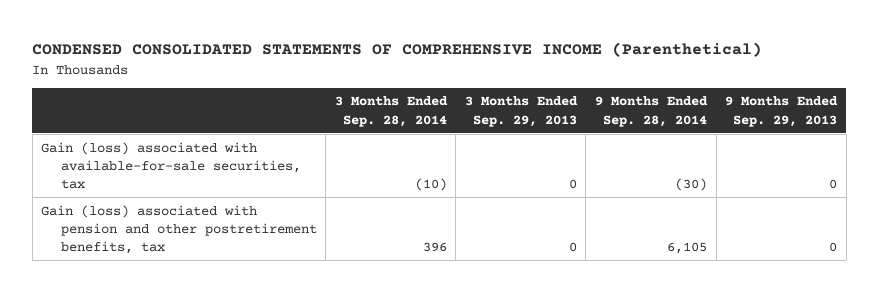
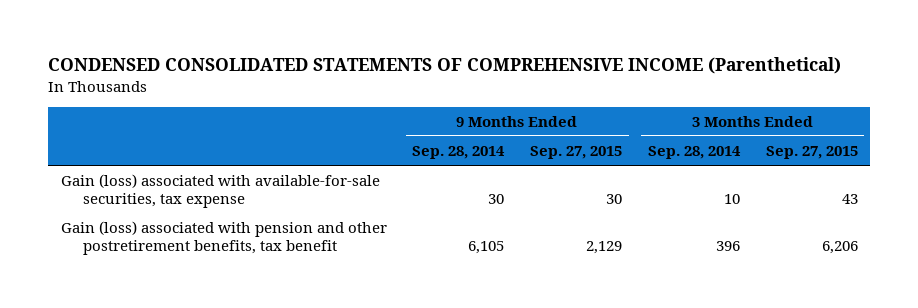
- | 3 Months Ended Sep. 28, 2014 | 3 Months Ended Sep. 29, 2013 | 9 Months Ended Sep. 28, 2014 | 9 Months Ended Sep. 29, 2013
+ | 9 Months Ended Sep. 28, 2014 | 9 Months Ended Sep. 27, 2015 | 3 Months Ended Sep. 28, 2014 | 3 Months Ended Sep. 27, 2015
- Gain (loss) associated with available-for-sale securities, tax | (10) | 0 | (30) | 0
- Gain (loss) associated with pension and other postretirement benefits, tax | 396 | 0 | 6,105 | 0
+ Gain (loss) associated with available-for-sale securities, tax expense | 30 | 30 | 10 | 43
+ Gain (loss) associated with pension and other postretirement benefits, tax benefit | 6,105 | 2,129 | 396 | 6,206

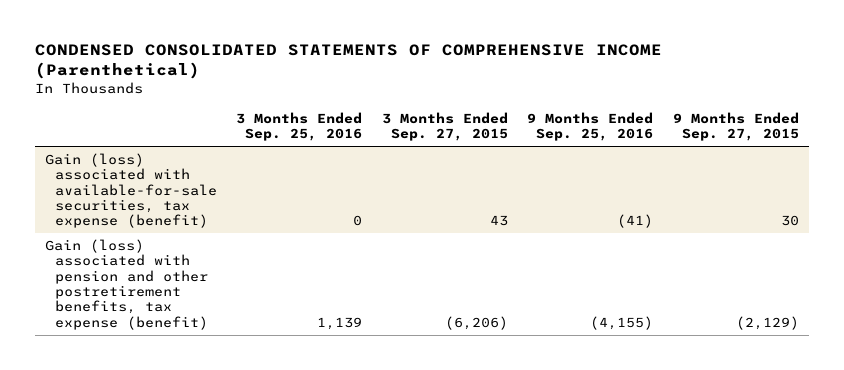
- | 9 Months Ended Sep. 28, 2014 | 9 Months Ended Sep. 27, 2015 | 3 Months Ended Sep. 28, 2014 | 3 Months Ended Sep. 27, 2015
+ | 3 Months Ended Sep. 25, 2016 | 3 Months Ended Sep. 27, 2015 | 9 Months Ended Sep. 25, 2016 | 9 Months Ended Sep. 27, 2015
- Gain (loss) associated with available-for-sale securities, tax expense | 30 | 30 | 10 | 43
- Gain (loss) associated with pension and other postretirement benefits, tax benefit | 6,105 | 2,129 | 396 | 6,206
+ Gain (loss) associated with available-for-sale securities, tax expense (benefit) | 0 | 43 | (41) | 30
+ Gain (loss) associated with pension and other postretirement benefits, tax expense (benefit) | 1,139 | (6,206) | (4,155) | (2,129)

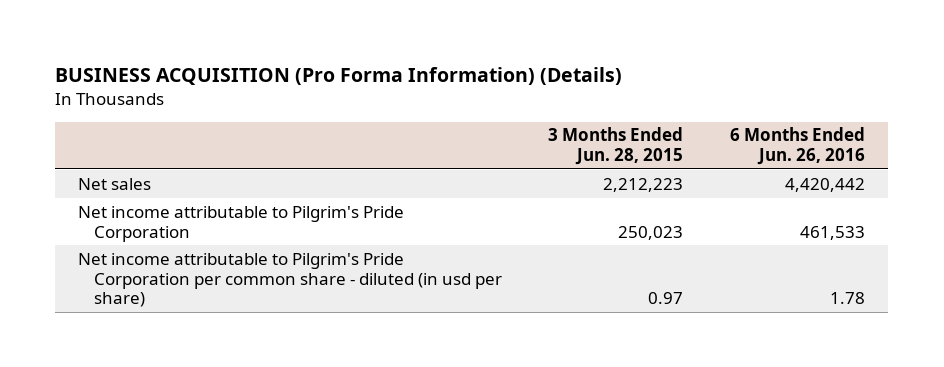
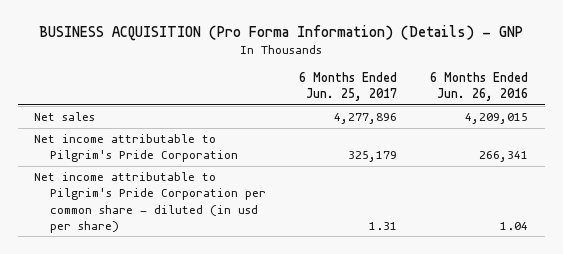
- BUSINESS ACQUISITION (Pro Forma Information) (Details)
+ BUSINESS ACQUISITION (Pro Forma Information) (Details) - GNP
- | 3 Months Ended Jun. 28, 2015 | 6 Months Ended Jun. 26, 2016
+ | 6 Months Ended Jun. 25, 2017 | 6 Months Ended Jun. 26, 2016
- Net sales | 2,212,223 | 4,420,442
- Net income attributable to Pilgrim's Pride Corporation | 250,023 | 461,533
- Net income attributable to Pilgrim's Pride Corporation per common share - diluted (in usd per share) | 0.97 | 1.78
+ Net sales | 4,277,896 | 4,209,015
+ Net income attributable to Pilgrim's Pride Corporation | 325,179 | 266,341
+ Net income attributable to Pilgrim's Pride Corporation per common share - diluted (in usd per share) | 1.31 | 1.04

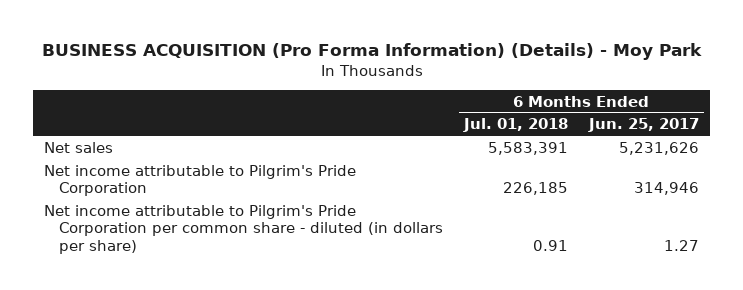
- BUSINESS ACQUISITION (Pro Forma Information) (Details) - GNP
+ BUSINESS ACQUISITION (Pro Forma Information) (Details) - Moy Park
- | 6 Months Ended Jun. 25, 2017 | 6 Months Ended Jun. 26, 2016
+ | 6 Months Ended Jul. 01, 2018 | 6 Months Ended Jun. 25, 2017
- Net sales | 4,277,896 | 4,209,015
- Net income attributable to Pilgrim's Pride Corporation | 325,179 | 266,341
- Net income attributable to Pilgrim's Pride Corporation per common share - diluted (in usd per share) | 1.31 | 1.04
+ Net sales | 5,583,391 | 5,231,626
+ Net income attributable to Pilgrim's Pride Corporation | 226,185 | 314,946
+ Net income attributable to Pilgrim's Pride Corporation per common share - diluted (in dollars per share) | 0.91 | 1.27

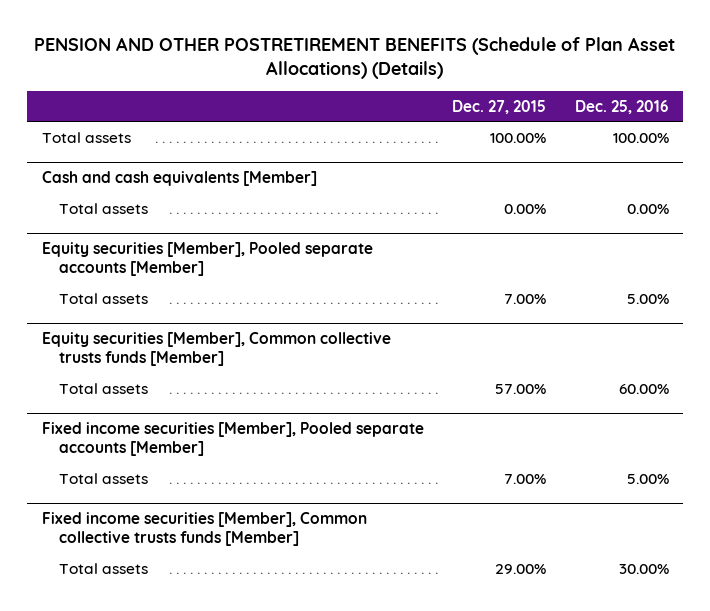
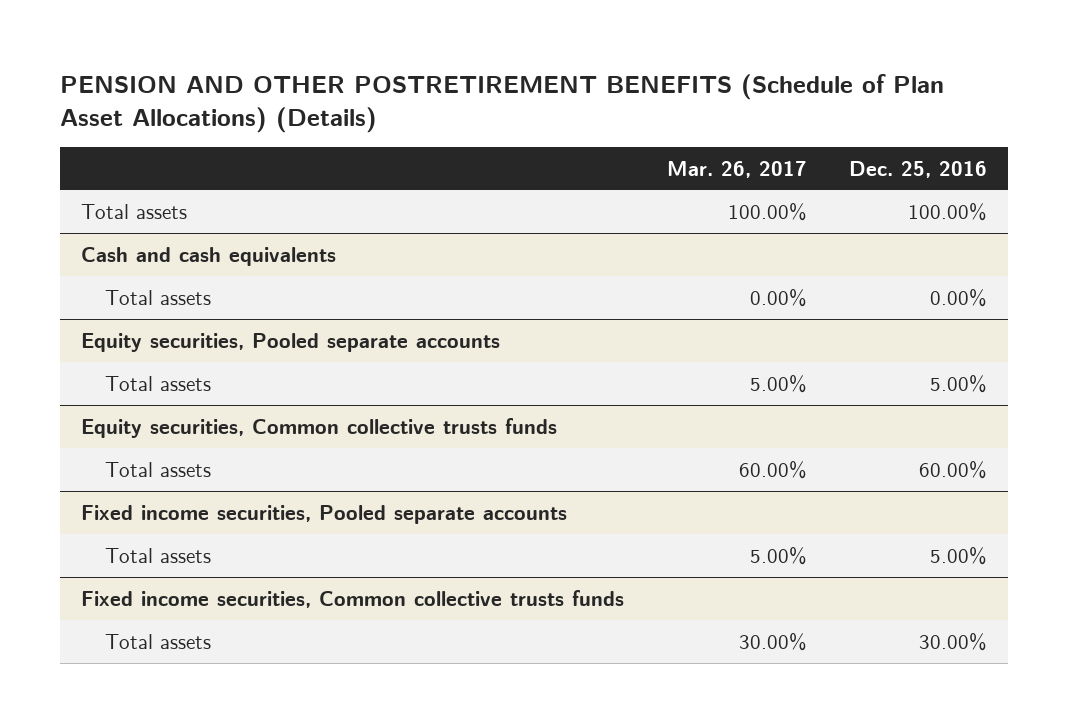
- | Dec. 27, 2015 | Dec. 25, 2016
+ | Mar. 26, 2017 | Dec. 25, 2016
- Cash and cash equivalents [Member]
+ Cash and cash equivalents
- Equity securities [Member], Pooled separate accounts [Member]
+ Equity securities, Pooled separate accounts
- Equity securities [Member], Common collective trusts funds [Member]
+ Equity securities, Common collective trusts funds
- Fixed income securities [Member], Pooled separate accounts [Member]
+ Fixed income securities, Pooled separate accounts
- Fixed income securities [Member], Common collective trusts funds [Member]
+ Fixed income securities, Common collective trusts funds

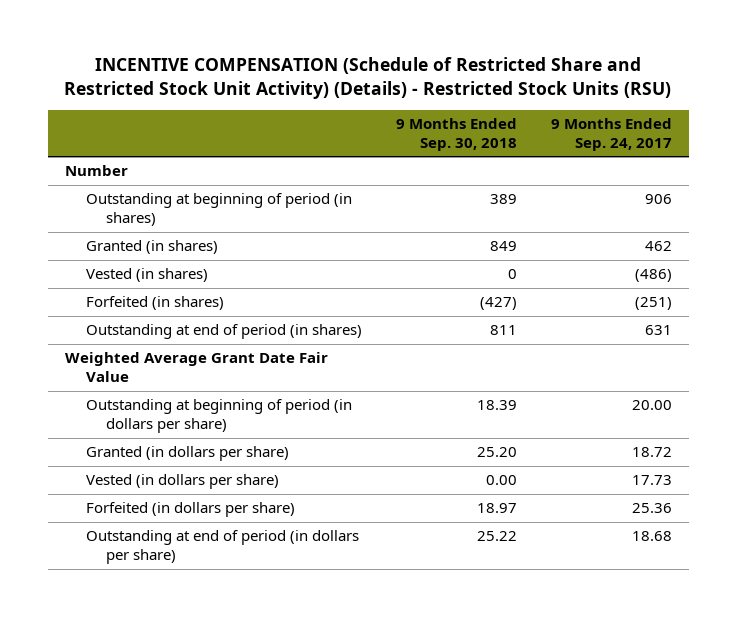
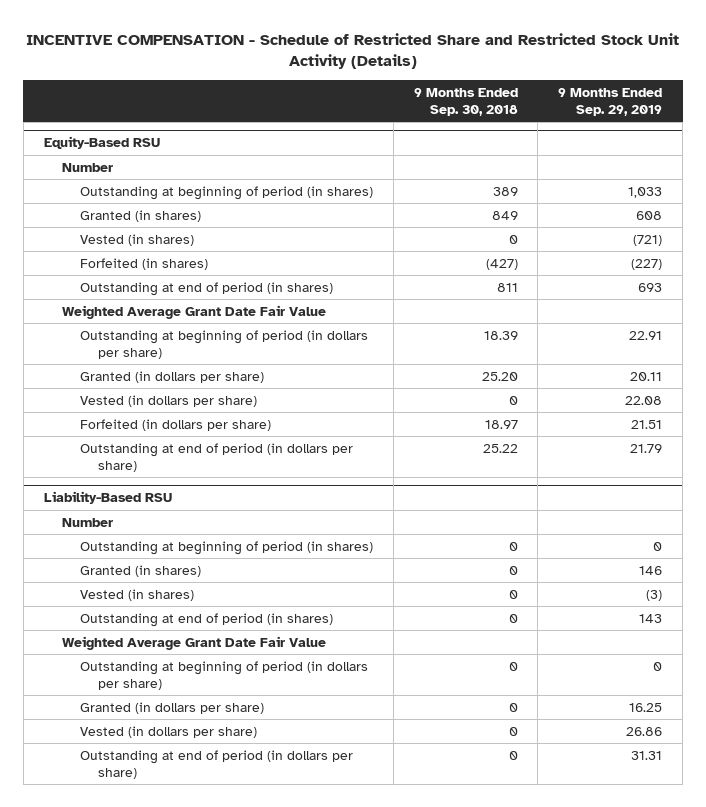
- INCENTIVE COMPENSATION (Schedule of Restricted Share and Restricted Stock Unit Activity) (Details) - Restricted Stock Units (RSU)
+ INCENTIVE COMPENSATION - Schedule of Restricted Share and Restricted Stock Unit Activity (Details)
- | 9 Months Ended Sep. 30, 2018 | 9 Months Ended Sep. 24, 2017
+ | 9 Months Ended Sep. 30, 2018 | 9 Months Ended Sep. 29, 2019
+ Equity-Based RSU
- Vested (in dollars per share) | 0.00 | 17.73
+ Vested (in dollars per share) | 0 | 22.08
+ Liability-Based RSU
+ Number
+ Outstanding at beginning of period (in shares) | 0 | 0
+ Granted (in shares) | 0 | 146
+ Vested (in shares) | 0 | (3)
+ Outstanding at end of period (in shares) | 0 | 143
+ Weighted Average Grant Date Fair Value
+ Outstanding at beginning of period (in dollars per share) | 0 | 0
+ Granted (in dollars per share) | 0 | 16.25
+ Vested (in dollars per share) | 0 | 26.86
+ Outstanding at end of period (in dollars per share) | 0 | 31.31

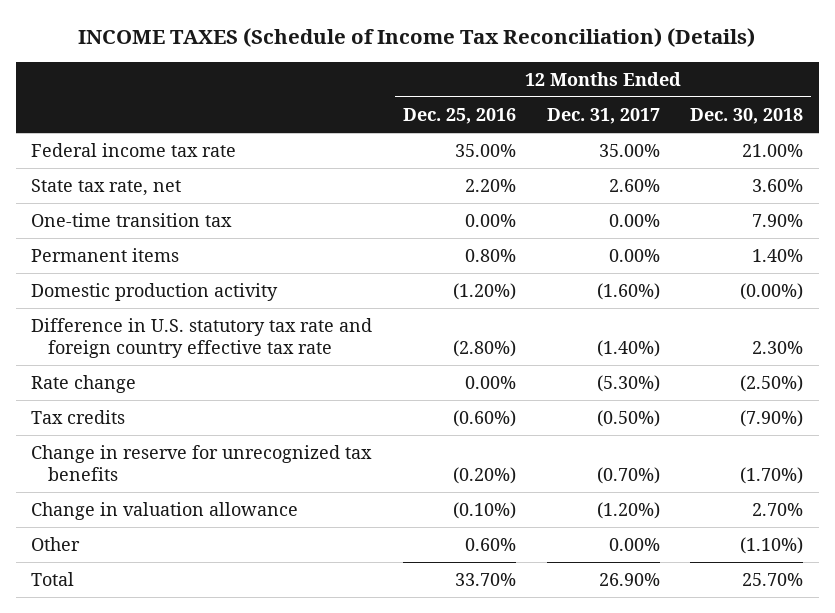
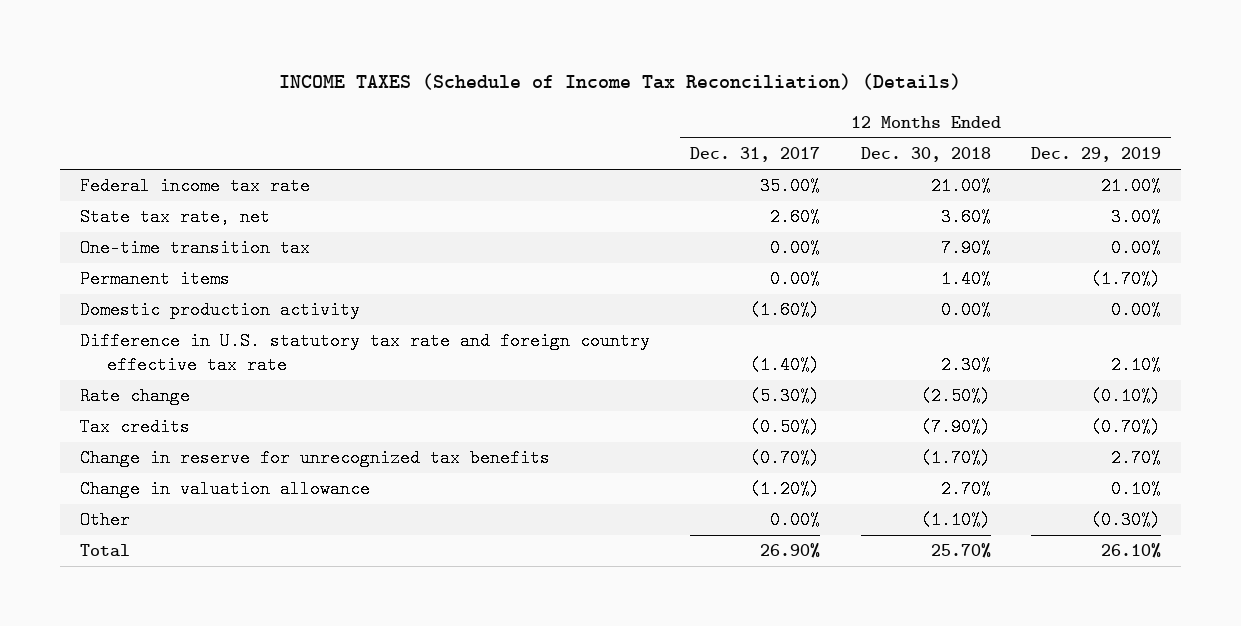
- | 12 Months Ended Dec. 25, 2016 | 12 Months Ended Dec. 31, 2017 | 12 Months Ended Dec. 30, 2018
+ | 12 Months Ended Dec. 31, 2017 | 12 Months Ended Dec. 30, 2018 | 12 Months Ended Dec. 29, 2019
- Domestic production activity | (1.20%) | (1.60%) | (0.00%)
+ Domestic production activity | (1.60%) | 0.00% | 0.00%

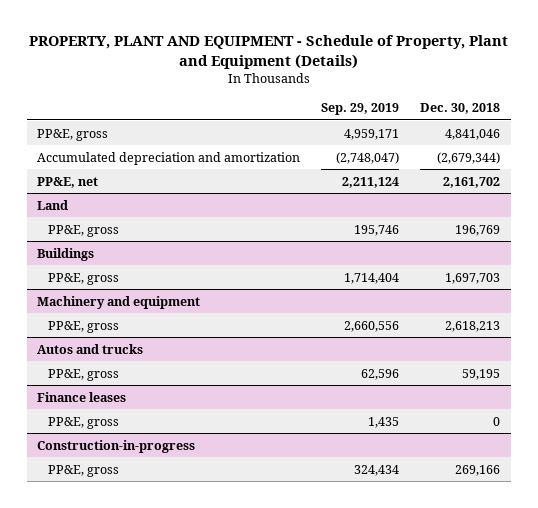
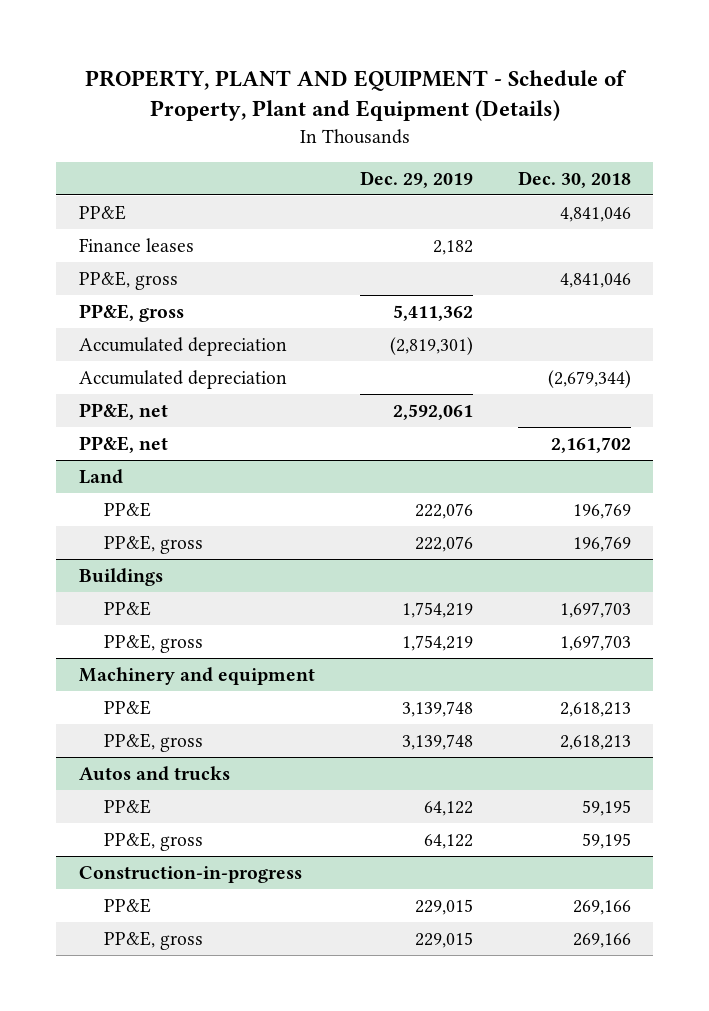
- | Sep. 29, 2019 | Dec. 30, 2018
+ | Dec. 29, 2019 | Dec. 30, 2018
+ PP&E | | 4,841,046
+ Finance leases | 2,182 |
- Accumulated depreciation and amortization | (2,748,047) | (2,679,344)
+ PP&E, gross | 5,411,362 |
+ Accumulated depreciation | (2,819,301) |
+ Accumulated depreciation | | (2,679,344)
+ PP&E, net | 2,592,061 |
@ Land
+ PP&E | 222,076 | 196,769
@ Buildings
+ PP&E | 1,754,219 | 1,697,703
@ Machinery and equipment
+ PP&E | 3,139,748 | 2,618,213
@ Autos and trucks
+ PP&E | 64,122 | 59,195
- Finance leases
- PP&E, gross | 1,435 | 0
@ Construction-in-progress
+ PP&E | 229,015 | 269,166

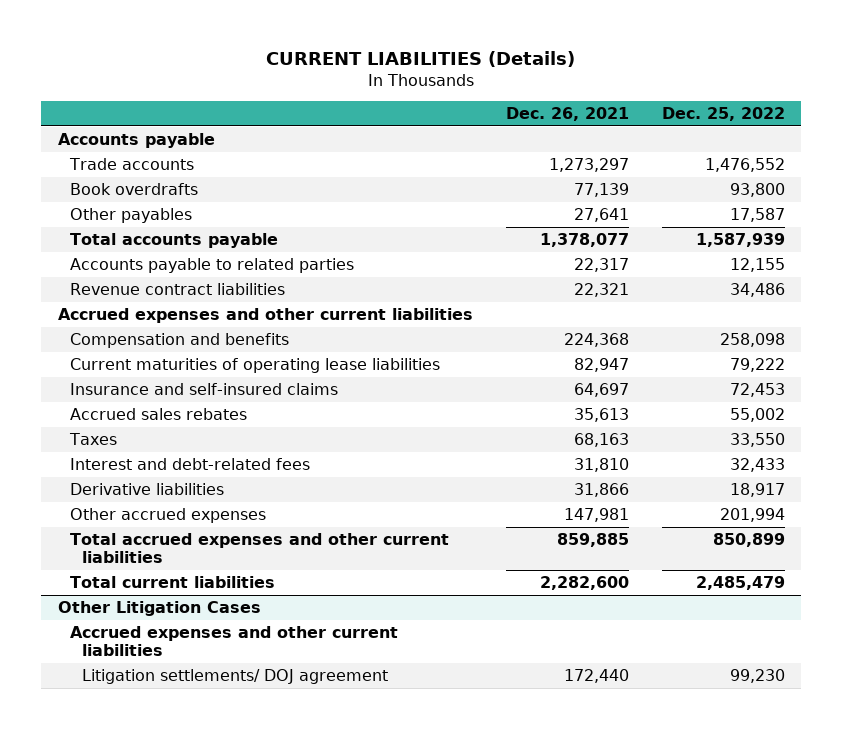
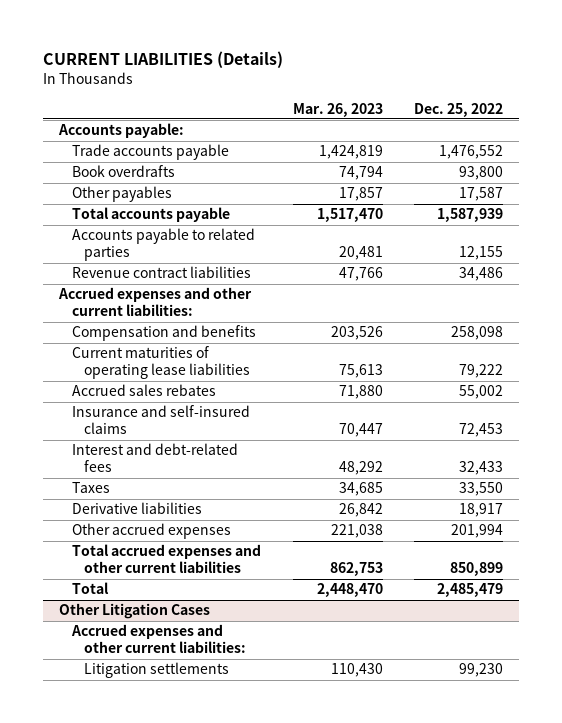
- | Dec. 26, 2021 | Dec. 25, 2022
+ | Mar. 26, 2023 | Dec. 25, 2022
- Accounts payable
- Trade accounts | 1,273,297 | 1,476,552
+ Accounts payable:
+ Trade accounts payable | 1,424,819 | 1,476,552
- Accrued expenses and other current liabilities
+ Accrued expenses and other current liabilities:
moved down: Insurance and self-insured claims | 70,447 | 72,453
moved down: Taxes | 34,685 | 33,550
- Total current liabilities | 2,282,600 | 2,485,479
+ Total | 2,448,470 | 2,485,479
@ Other Litigation Cases
- Accrued expenses and other current liabilities
- Litigation settlements/ DOJ agreement | 172,440 | 99,230
+ Accrued expenses and other current liabilities:
+ Litigation settlements | 110,430 | 99,230

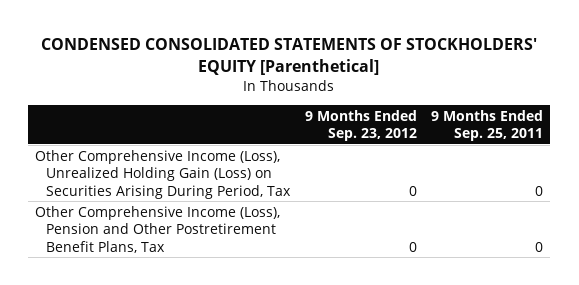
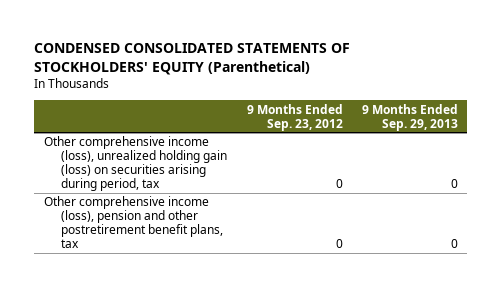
- CONDENSED CONSOLIDATED STATEMENTS OF STOCKHOLDERS' EQUITY [Parenthetical]
+ CONDENSED CONSOLIDATED STATEMENTS OF STOCKHOLDERS' EQUITY (Parenthetical)
- | 9 Months Ended Sep. 23, 2012 | 9 Months Ended Sep. 25, 2011
+ | 9 Months Ended Sep. 23, 2012 | 9 Months Ended Sep. 29, 2013
- Other Comprehensive Income (Loss), Unrealized Holding Gain (Loss) on Securities Arising During Period, Tax | 0 | 0
- Other Comprehensive Income (Loss), Pension and Other Postretirement Benefit Plans, Tax | 0 | 0
+ Other comprehensive income (loss), unrealized holding gain (loss) on securities arising during period, tax | 0 | 0
+ Other comprehensive income (loss), pension and other postretirement benefit plans, tax | 0 | 0

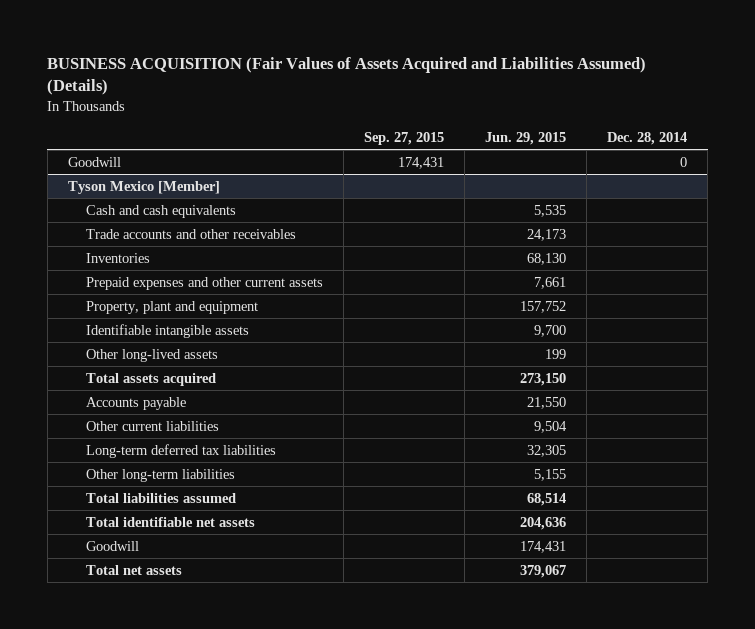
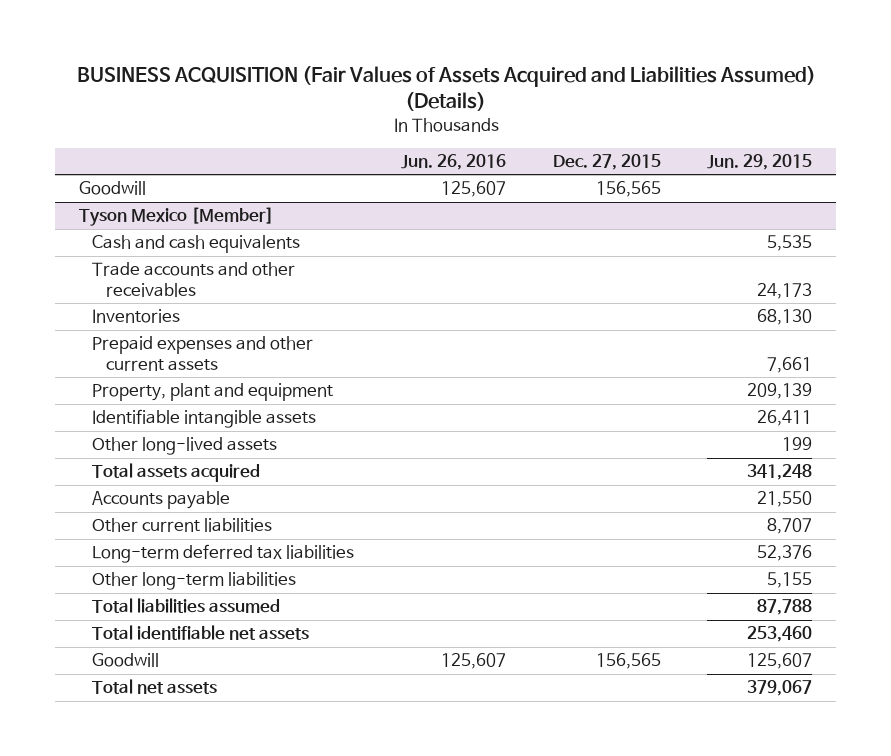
- | Sep. 27, 2015 | Jun. 29, 2015 | Dec. 28, 2014
+ | Jun. 26, 2016 | Dec. 27, 2015 | Jun. 29, 2015
@ Tyson Mexico [Member]
- Property, plant and equipment | | 157,752 |
- Identifiable intangible assets | | 9,700 |
+ Property, plant and equipment | | | 209,139
+ Identifiable intangible assets | | | 26,411
- Total assets acquired | | 273,150 |
+ Total assets acquired | | | 341,248
- Other current liabilities | | 9,504 |
- Long-term deferred tax liabilities | | 32,305 |
+ Other current liabilities | | | 8,707
+ Long-term deferred tax liabilities | | | 52,376
- Total liabilities assumed | | 68,514 |
- Total identifiable net assets | | 204,636 |
- Goodwill | | 174,431 |
+ Total liabilities assumed | | | 87,788
+ Total identifiable net assets | | | 253,460
+ Goodwill | 125,607 | 156,565 | 125,607

